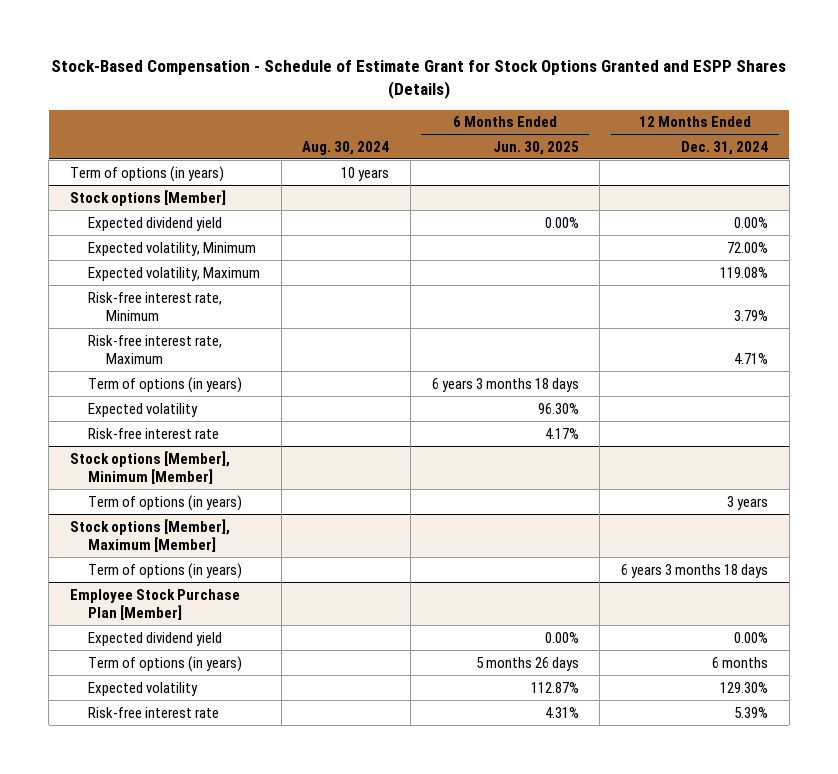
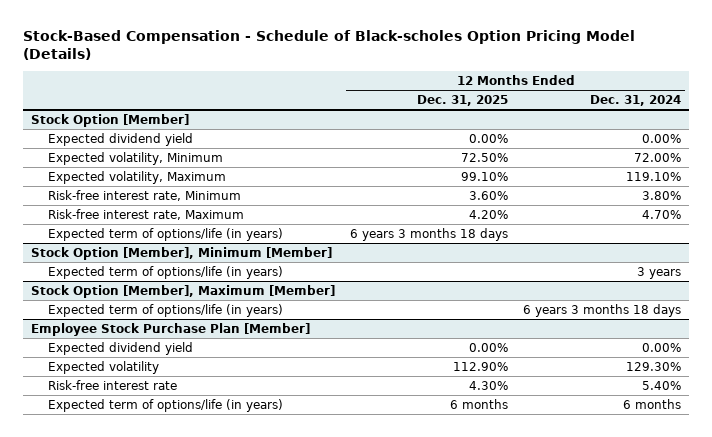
- Stock-Based Compensation - Schedule of Estimate Grant for Stock Options Granted and ESPP Shares (Details)
+ Stock-Based Compensation - Schedule of Black-scholes Option Pricing Model (Details)
- | Aug. 30, 2024 | 6 Months Ended Jun. 30, 2025 | 12 Months Ended Dec. 31, 2024
+ | 12 Months Ended Dec. 31, 2025 | 12 Months Ended Dec. 31, 2024
- Term of options (in years) | 10 years | |
- Stock options [Member]
+ Stock Option [Member]
- Expected volatility, Maximum | | | 119.08%
- Risk-free interest rate, Minimum | | | 3.79%
- Risk-free interest rate, Maximum | | | 4.71%
- Term of options (in years) | | 6 years 3 months 18 days |
- Expected volatility | | 96.30% |
- Risk-free interest rate | | 4.17% |
- Stock options [Member], Minimum [Member]
- Term of options (in years) | | | 3 years
- Stock options [Member], Maximum [Member]
- Term of options (in years) | | | 6 years 3 months 18 days
+ Expected volatility, Maximum | 99.10% | 119.10%
+ Risk-free interest rate, Minimum | 3.60% | 3.80%
+ Risk-free interest rate, Maximum | 4.20% | 4.70%
+ Expected term of options/life (in years) | 6 years 3 months 18 days |
+ Stock Option [Member], Minimum [Member]
+ Expected term of options/life (in years) | | 3 years
+ Stock Option [Member], Maximum [Member]
+ Expected term of options/life (in years) | | 6 years 3 months 18 days
@ Employee Stock Purchase Plan [Member]
- Term of options (in years) | | 5 months 26 days | 6 months
- Risk-free interest rate | | 4.31% | 5.39%
+ Risk-free interest rate | 4.30% | 5.40%
+ Expected term of options/life (in years) | 6 months | 6 months

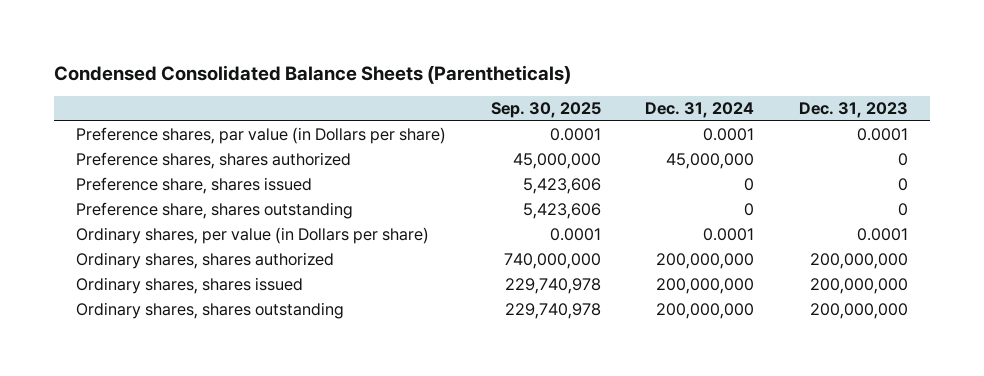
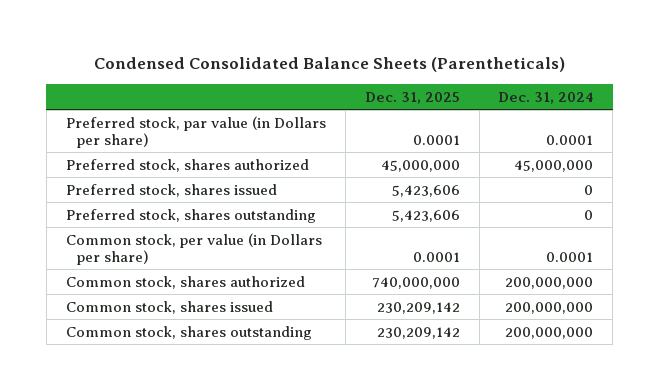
- | Sep. 30, 2025 | Dec. 31, 2024 | Dec. 31, 2023
+ | Dec. 31, 2025 | Dec. 31, 2024
- Preference shares, par value (in Dollars per share) | 0.0001 | 0.0001 | 0.0001
- Preference shares, shares authorized | 45,000,000 | 45,000,000 | 0
- Preference share, shares issued | 5,423,606 | 0 | 0
- Preference share, shares outstanding | 5,423,606 | 0 | 0
- Ordinary shares, per value (in Dollars per share) | 0.0001 | 0.0001 | 0.0001
- Ordinary shares, shares authorized | 740,000,000 | 200,000,000 | 200,000,000
- Ordinary shares, shares issued | 229,740,978 | 200,000,000 | 200,000,000
- Ordinary shares, shares outstanding | 229,740,978 | 200,000,000 | 200,000,000
+ Preferred stock, par value (in Dollars per share) | 0.0001 | 0.0001
+ Preferred stock, shares authorized | 45,000,000 | 45,000,000
+ Preferred stock, shares issued | 5,423,606 | 0
+ Preferred stock, shares outstanding | 5,423,606 | 0
+ Common stock, per value (in Dollars per share) | 0.0001 | 0.0001
+ Common stock, shares authorized | 740,000,000 | 200,000,000
+ Common stock, shares issued | 230,209,142 | 200,000,000
+ Common stock, shares outstanding | 230,209,142 | 200,000,000

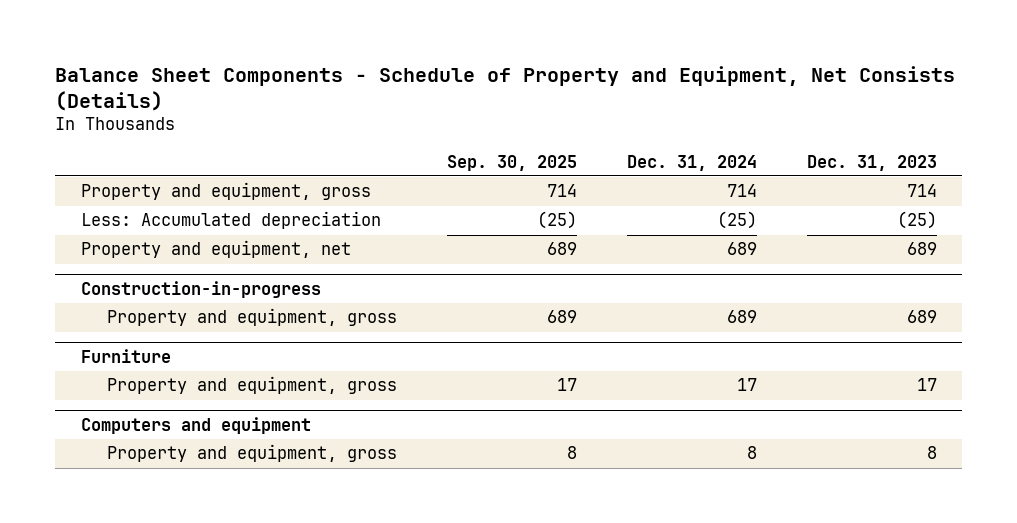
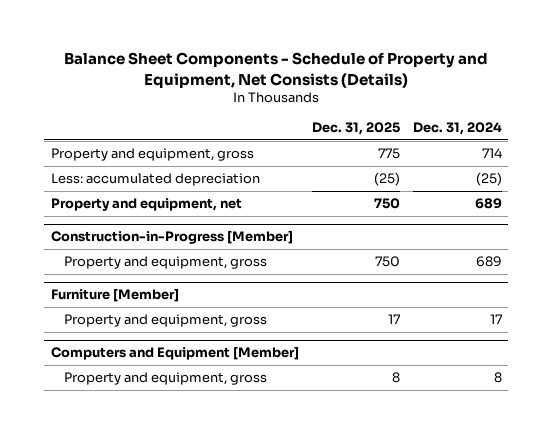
- | Sep. 30, 2025 | Dec. 31, 2024 | Dec. 31, 2023
+ | Dec. 31, 2025 | Dec. 31, 2024
- Less: Accumulated depreciation | (25) | (25) | (25)
+ Less: accumulated depreciation | (25) | (25)
- Construction-in-progress
+ Construction-in-Progress [Member]
- Furniture
+ Furniture [Member]
- Computers and equipment
+ Computers and Equipment [Member]

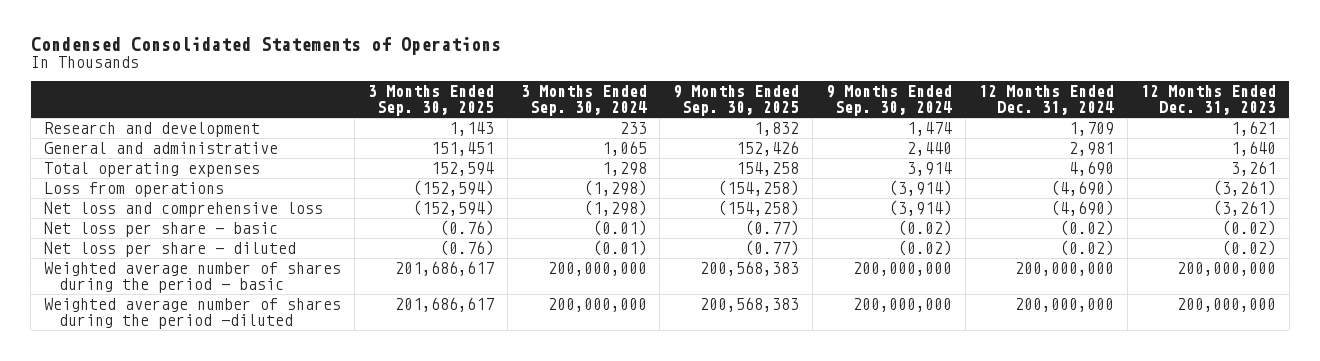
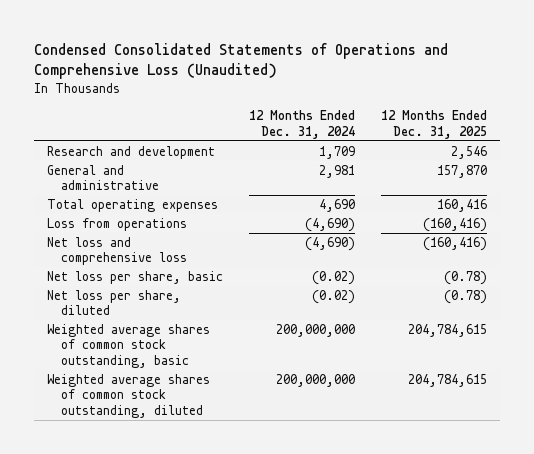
- Condensed Consolidated Statements of Operations
+ Condensed Consolidated Statements of Operations and Comprehensive Loss (Unaudited)
- | 3 Months Ended Sep. 30, 2025 | 3 Months Ended Sep. 30, 2024 | 9 Months Ended Sep. 30, 2025 | 9 Months Ended Sep. 30, 2024 | 12 Months Ended Dec. 31, 2024 | 12 Months Ended Dec. 31, 2023
+ | 12 Months Ended Dec. 31, 2024 | 12 Months Ended Dec. 31, 2025
- Net loss per share - basic | (0.76) | (0.01) | (0.77) | (0.02) | (0.02) | (0.02)
- Net loss per share - diluted | (0.76) | (0.01) | (0.77) | (0.02) | (0.02) | (0.02)
- Weighted average number of shares during the period - basic | 201,686,617 | 200,000,000 | 200,568,383 | 200,000,000 | 200,000,000 | 200,000,000
- Weighted average number of shares during the period -diluted | 201,686,617 | 200,000,000 | 200,568,383 | 200,000,000 | 200,000,000 | 200,000,000
+ Net loss per share, basic | (0.02) | (0.78)
+ Net loss per share, diluted | (0.02) | (0.78)
+ Weighted average shares of common stock outstanding, basic | 200,000,000 | 204,784,615
+ Weighted average shares of common stock outstanding, diluted | 200,000,000 | 204,784,615

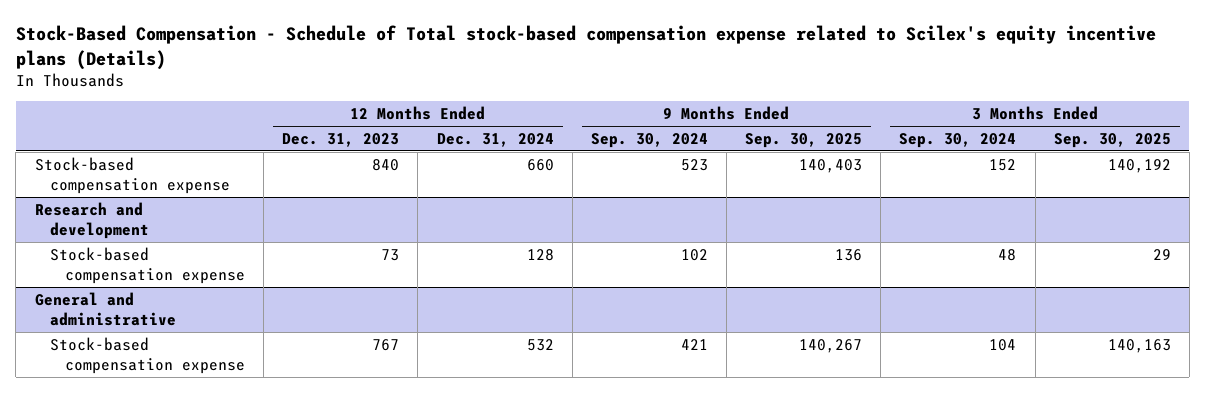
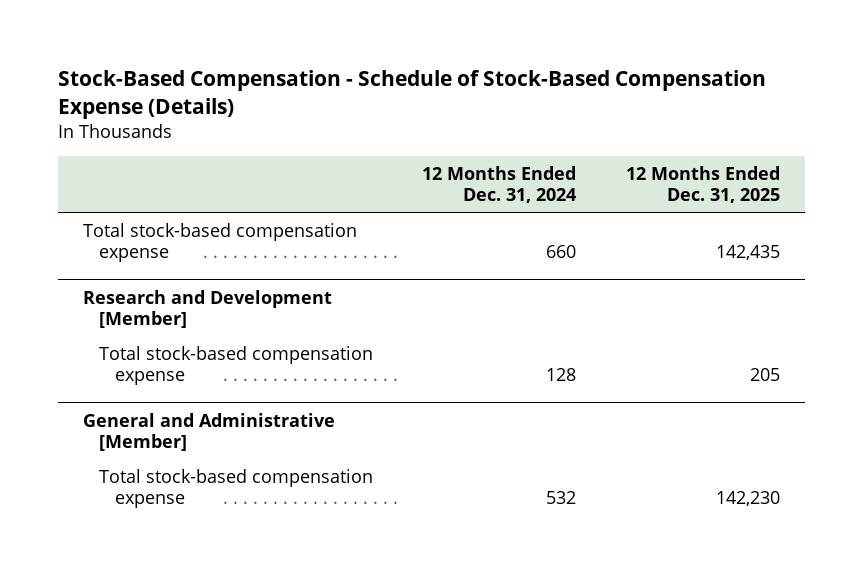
- Stock-Based Compensation - Schedule of Total stock-based compensation expense related to Scilex's equity incentive plans (Details)
+ Stock-Based Compensation - Schedule of Stock-Based Compensation Expense (Details)
- | 12 Months Ended Dec. 31, 2023 | 12 Months Ended Dec. 31, 2024 | 9 Months Ended Sep. 30, 2024 | 9 Months Ended Sep. 30, 2025 | 3 Months Ended Sep. 30, 2024 | 3 Months Ended Sep. 30, 2025
+ | 12 Months Ended Dec. 31, 2024 | 12 Months Ended Dec. 31, 2025
- Stock-based compensation expense | 840 | 660 | 523 | 140,403 | 152 | 140,192
- Research and development
- Stock-based compensation expense | 73 | 128 | 102 | 136 | 48 | 29
- General and administrative
- Stock-based compensation expense | 767 | 532 | 421 | 140,267 | 104 | 140,163
+ Total stock-based compensation expense | 660 | 142,435
+ Research and Development [Member]
+ Total stock-based compensation expense | 128 | 205
+ General and Administrative [Member]
+ Total stock-based compensation expense | 532 | 142,230

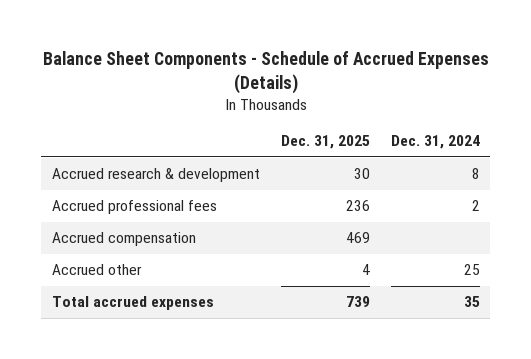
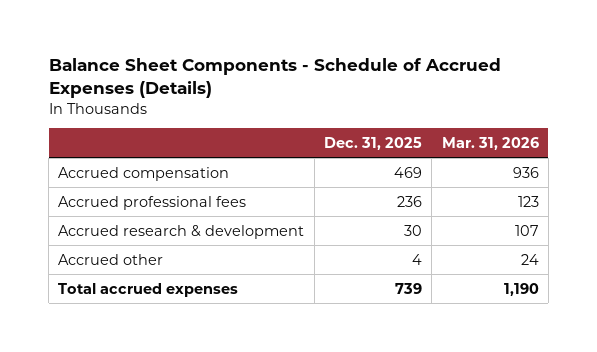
- | Dec. 31, 2025 | Dec. 31, 2024
+ | Dec. 31, 2025 | Mar. 31, 2026
moved down: Accrued professional fees | 236 | 123
moved down: Accrued research & development | 30 | 107

